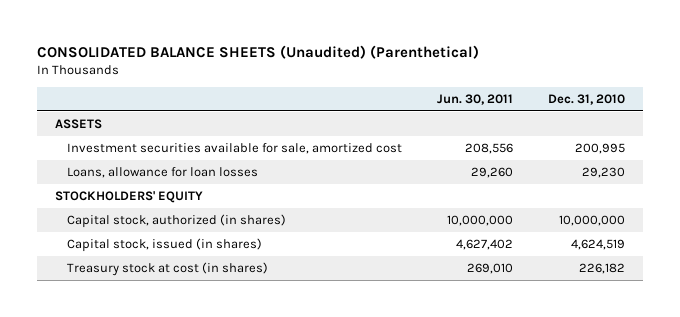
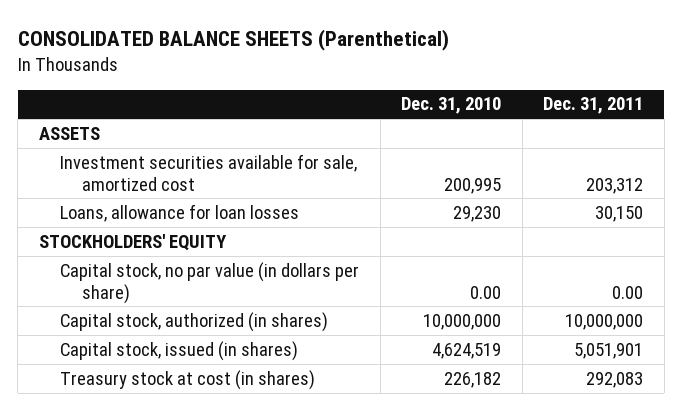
- CONSOLIDATED BALANCE SHEETS (Unaudited) (Parenthetical)
+ CONSOLIDATED BALANCE SHEETS (Parenthetical)
- | Jun. 30, 2011 | Dec. 31, 2010
+ | Dec. 31, 2010 | Dec. 31, 2011
+ Capital stock, no par value (in dollars per share) | 0.00 | 0.00

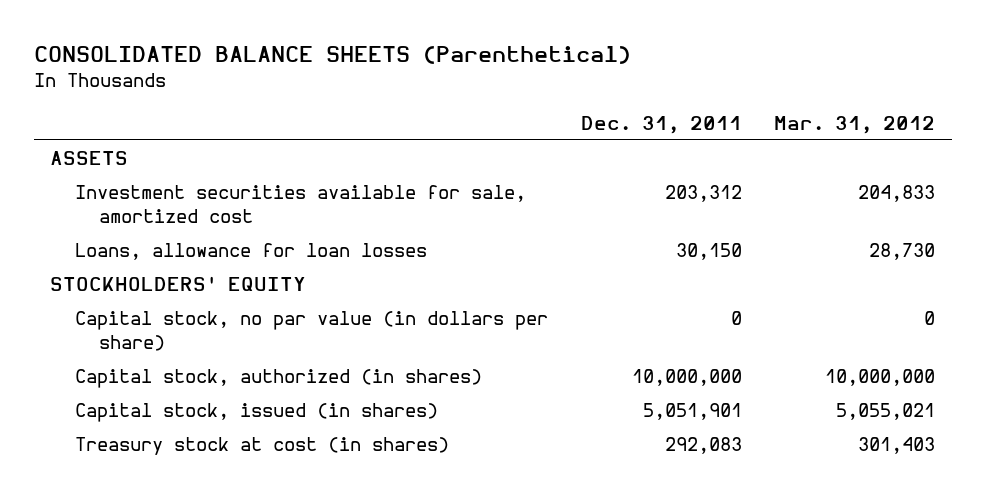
- | Dec. 31, 2010 | Dec. 31, 2011
+ | Dec. 31, 2011 | Mar. 31, 2012
- Capital stock, no par value (in dollars per share) | 0.00 | 0.00
+ Capital stock, no par value (in dollars per share) | 0 | 0

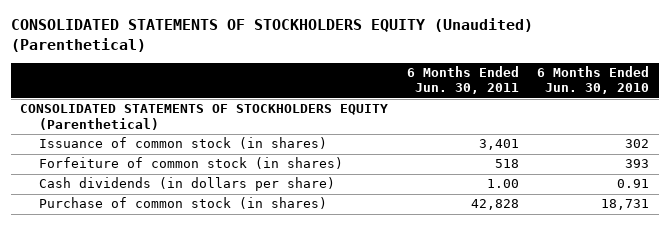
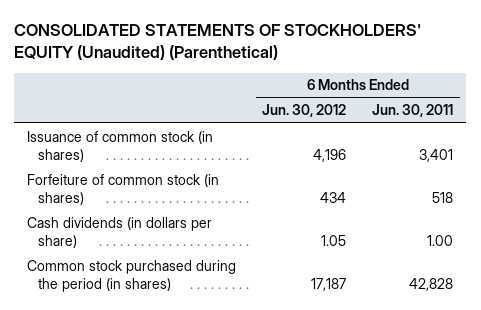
- CONSOLIDATED STATEMENTS OF STOCKHOLDERS EQUITY (Unaudited) (Parenthetical)
+ CONSOLIDATED STATEMENTS OF STOCKHOLDERS' EQUITY (Unaudited) (Parenthetical)
- | 6 Months Ended Jun. 30, 2011 | 6 Months Ended Jun. 30, 2010
+ | 6 Months Ended Jun. 30, 2012 | 6 Months Ended Jun. 30, 2011
- CONSOLIDATED STATEMENTS OF STOCKHOLDERS EQUITY (Parenthetical)
- Purchase of common stock (in shares) | 42,828 | 18,731
+ Common stock purchased during the period (in shares) | 17,187 | 42,828

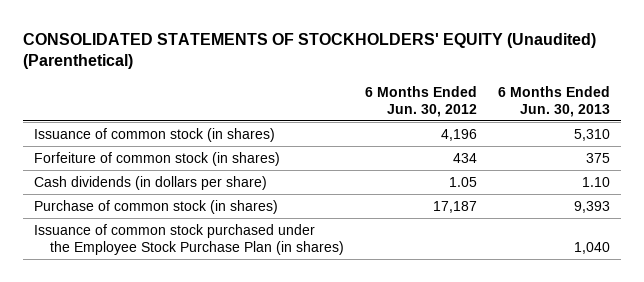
- | 6 Months Ended Jun. 30, 2012 | 6 Months Ended Jun. 30, 2011
+ | 6 Months Ended Jun. 30, 2012 | 6 Months Ended Jun. 30, 2013
- Common stock purchased during the period (in shares) | 17,187 | 42,828
+ Purchase of common stock (in shares) | 17,187 | 9,393
+ Issuance of common stock purchased under the Employee Stock Purchase Plan (in shares) | | 1,040

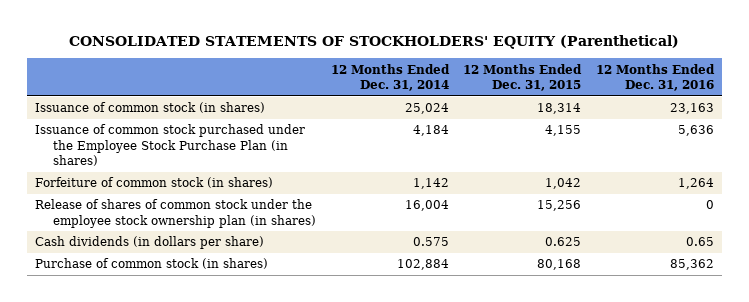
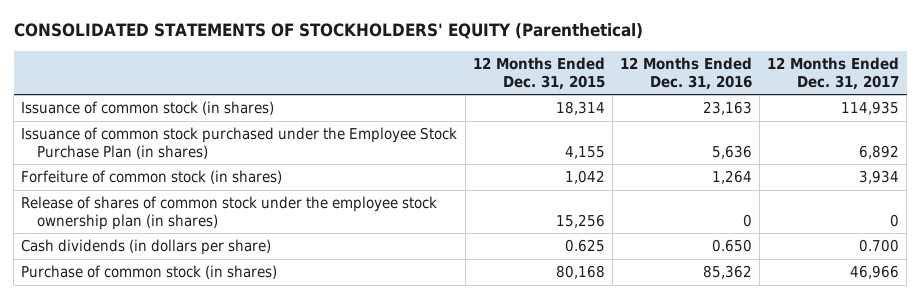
- | 12 Months Ended Dec. 31, 2014 | 12 Months Ended Dec. 31, 2015 | 12 Months Ended Dec. 31, 2016
+ | 12 Months Ended Dec. 31, 2015 | 12 Months Ended Dec. 31, 2016 | 12 Months Ended Dec. 31, 2017
- Cash dividends (in dollars per share) | 0.575 | 0.625 | 0.65
+ Cash dividends (in dollars per share) | 0.625 | 0.650 | 0.700

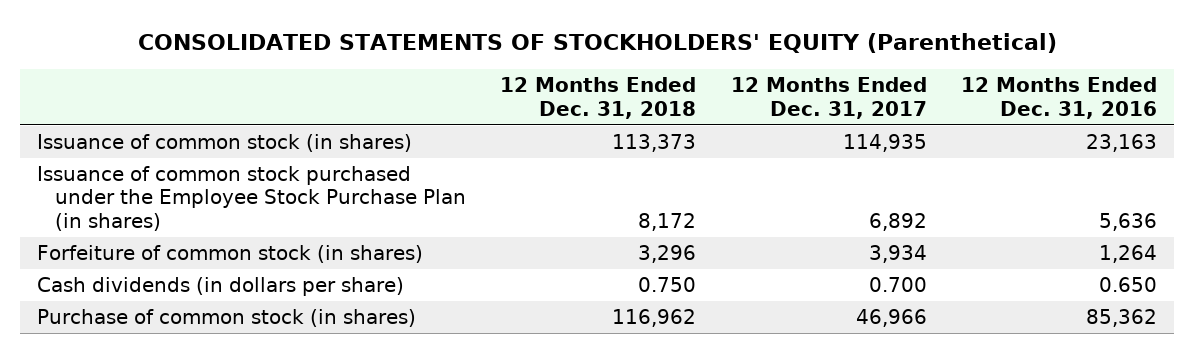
- | 12 Months Ended Dec. 31, 2015 | 12 Months Ended Dec. 31, 2016 | 12 Months Ended Dec. 31, 2017
+ | 12 Months Ended Dec. 31, 2018 | 12 Months Ended Dec. 31, 2017 | 12 Months Ended Dec. 31, 2016
- Release of shares of common stock under the employee stock ownership plan (in shares) | 15,256 | 0 | 0

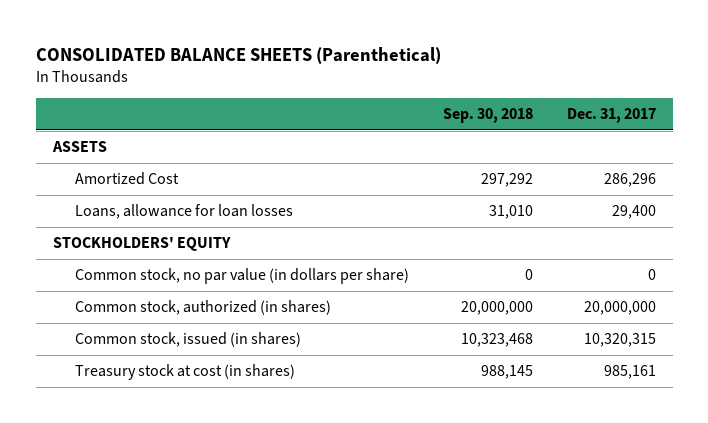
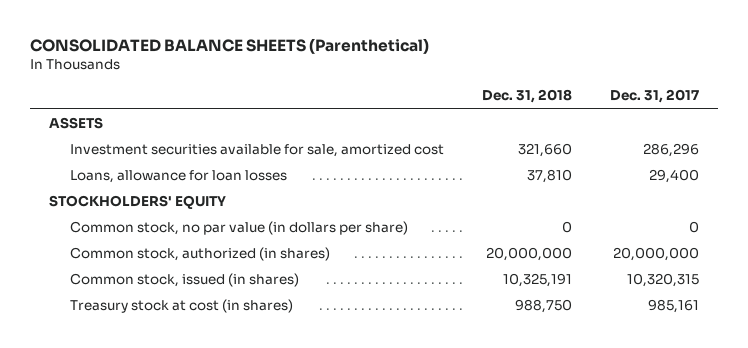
- | Sep. 30, 2018 | Dec. 31, 2017
+ | Dec. 31, 2018 | Dec. 31, 2017
- Amortized Cost | 297,292 | 286,296
+ Investment securities available for sale, amortized cost | 321,660 | 286,296

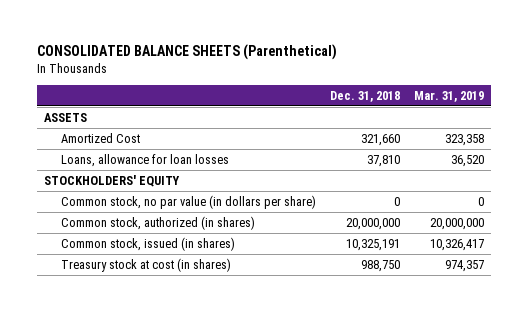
- | Dec. 31, 2018 | Dec. 31, 2017
+ | Dec. 31, 2018 | Mar. 31, 2019
- Investment securities available for sale, amortized cost | 321,660 | 286,296
+ Amortized Cost | 321,660 | 323,358

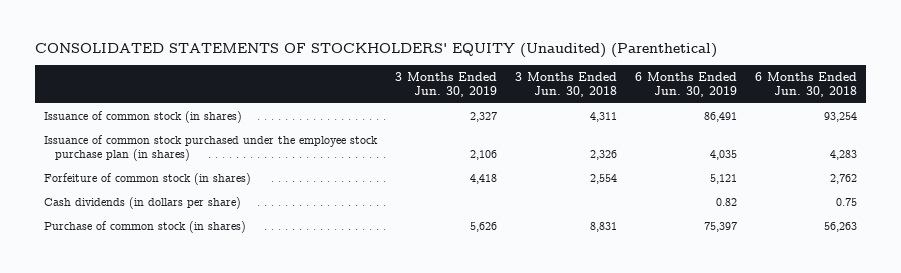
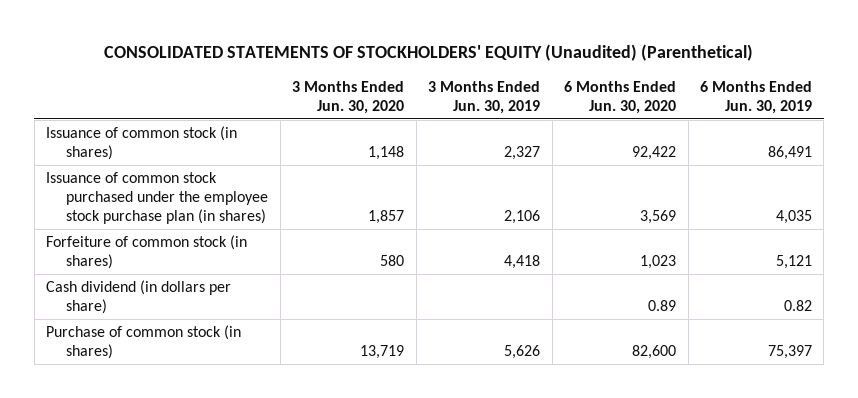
- | 3 Months Ended Jun. 30, 2019 | 3 Months Ended Jun. 30, 2018 | 6 Months Ended Jun. 30, 2019 | 6 Months Ended Jun. 30, 2018
+ | 3 Months Ended Jun. 30, 2020 | 3 Months Ended Jun. 30, 2019 | 6 Months Ended Jun. 30, 2020 | 6 Months Ended Jun. 30, 2019
- Cash dividends (in dollars per share) | | | 0.82 | 0.75
+ Cash dividend (in dollars per share) | | | 0.89 | 0.82

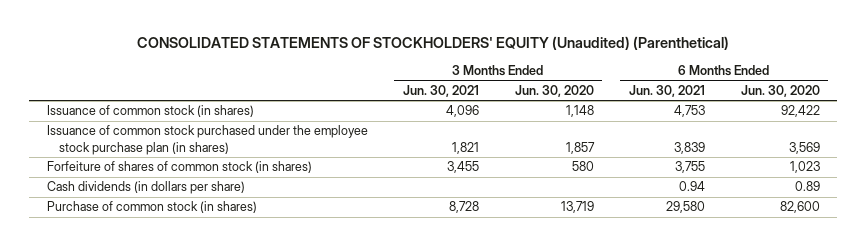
- | 3 Months Ended Jun. 30, 2020 | 3 Months Ended Jun. 30, 2019 | 6 Months Ended Jun. 30, 2020 | 6 Months Ended Jun. 30, 2019
+ | 3 Months Ended Jun. 30, 2021 | 3 Months Ended Jun. 30, 2020 | 6 Months Ended Jun. 30, 2021 | 6 Months Ended Jun. 30, 2020
- Forfeiture of common stock (in shares) | 580 | 4,418 | 1,023 | 5,121
- Cash dividend (in dollars per share) | | | 0.89 | 0.82
+ Forfeiture of shares of common stock (in shares) | 3,455 | 580 | 3,755 | 1,023
+ Cash dividends (in dollars per share) | | | 0.94 | 0.89

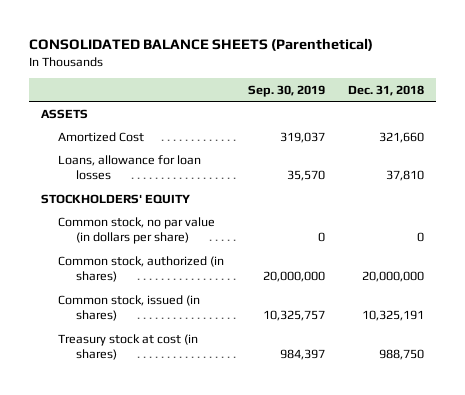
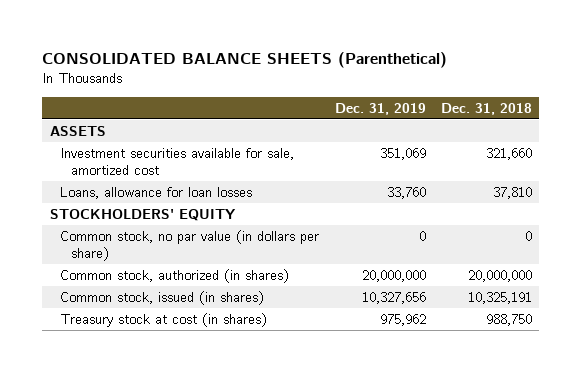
- | Sep. 30, 2019 | Dec. 31, 2018
+ | Dec. 31, 2019 | Dec. 31, 2018
- Amortized Cost | 319,037 | 321,660
+ Investment securities available for sale, amortized cost | 351,069 | 321,660

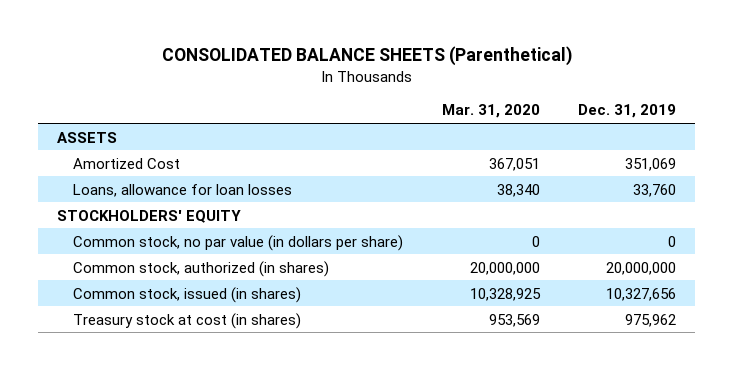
- | Dec. 31, 2019 | Dec. 31, 2018
+ | Mar. 31, 2020 | Dec. 31, 2019
- Investment securities available for sale, amortized cost | 351,069 | 321,660
+ Amortized Cost | 367,051 | 351,069

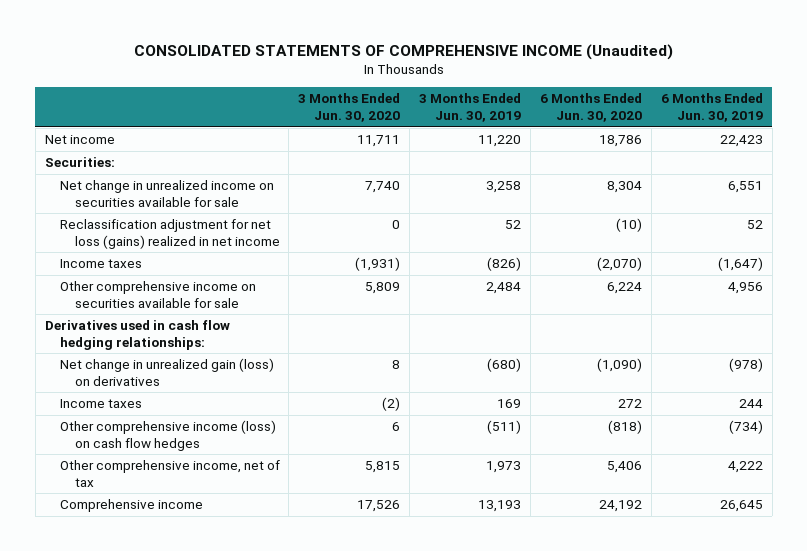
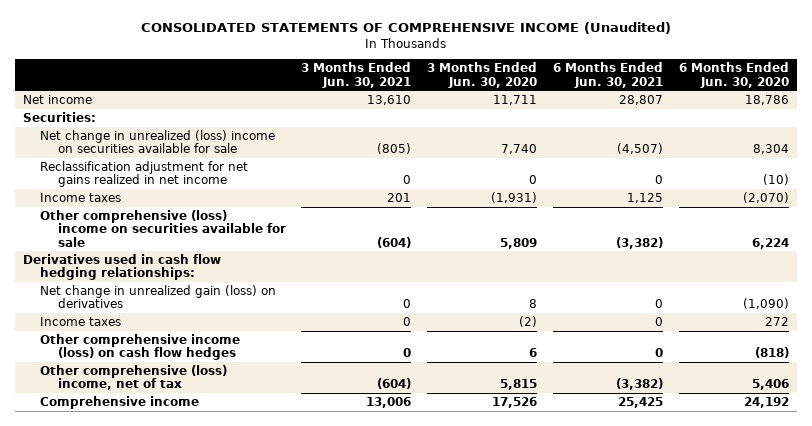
- | 3 Months Ended Jun. 30, 2020 | 3 Months Ended Jun. 30, 2019 | 6 Months Ended Jun. 30, 2020 | 6 Months Ended Jun. 30, 2019
+ | 3 Months Ended Jun. 30, 2021 | 3 Months Ended Jun. 30, 2020 | 6 Months Ended Jun. 30, 2021 | 6 Months Ended Jun. 30, 2020
- Net change in unrealized income on securities available for sale | 7,740 | 3,258 | 8,304 | 6,551
- Reclassification adjustment for net loss (gains) realized in net income | 0 | 52 | (10) | 52
+ Net change in unrealized (loss) income on securities available for sale | (805) | 7,740 | (4,507) | 8,304
+ Reclassification adjustment for net gains realized in net income | 0 | 0 | 0 | (10)
- Other comprehensive income on securities available for sale | 5,809 | 2,484 | 6,224 | 4,956
+ Other comprehensive (loss) income on securities available for sale | (604) | 5,809 | (3,382) | 6,224
- Other comprehensive income, net of tax | 5,815 | 1,973 | 5,406 | 4,222
+ Other comprehensive (loss) income, net of tax | (604) | 5,815 | (3,382) | 5,406

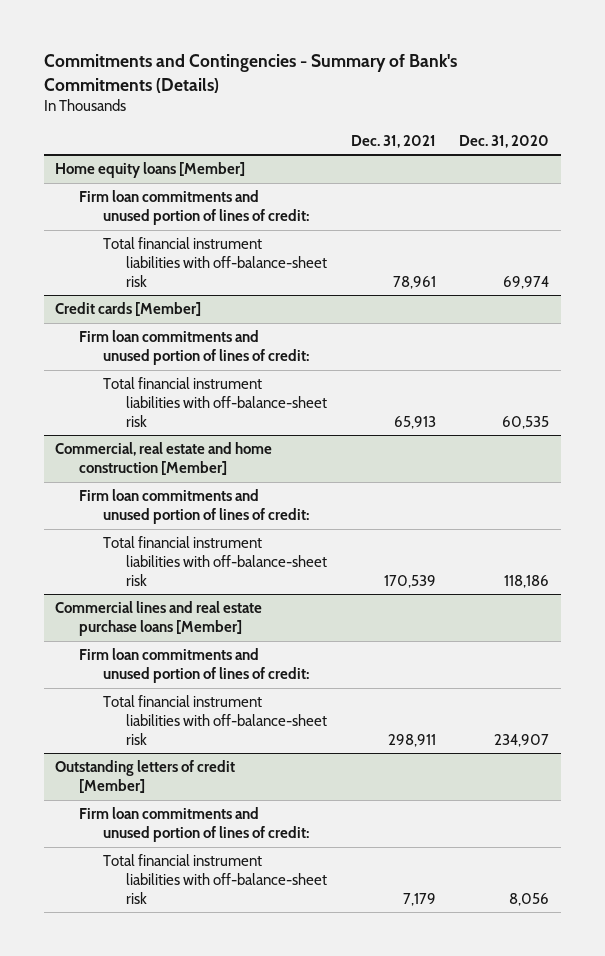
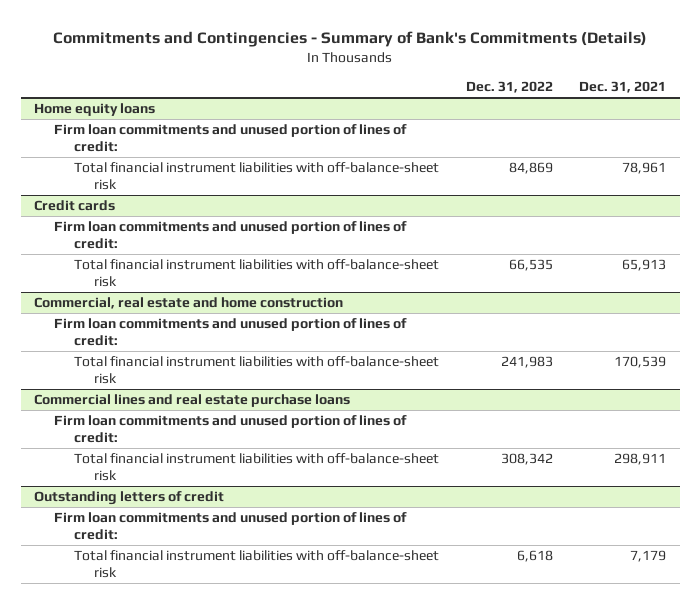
- | Dec. 31, 2021 | Dec. 31, 2020
+ | Dec. 31, 2022 | Dec. 31, 2021
- Home equity loans [Member]
+ Home equity loans
- Credit cards [Member]
+ Credit cards
- Commercial, real estate and home construction [Member]
+ Commercial, real estate and home construction
- Commercial lines and real estate purchase loans [Member]
+ Commercial lines and real estate purchase loans
- Outstanding letters of credit [Member]
+ Outstanding letters of credit

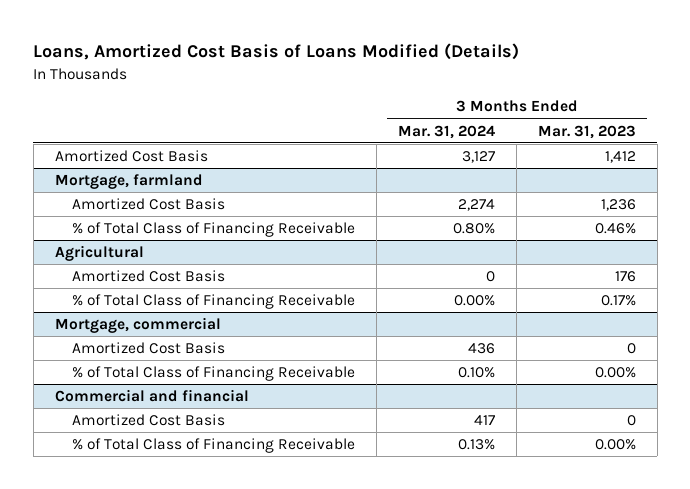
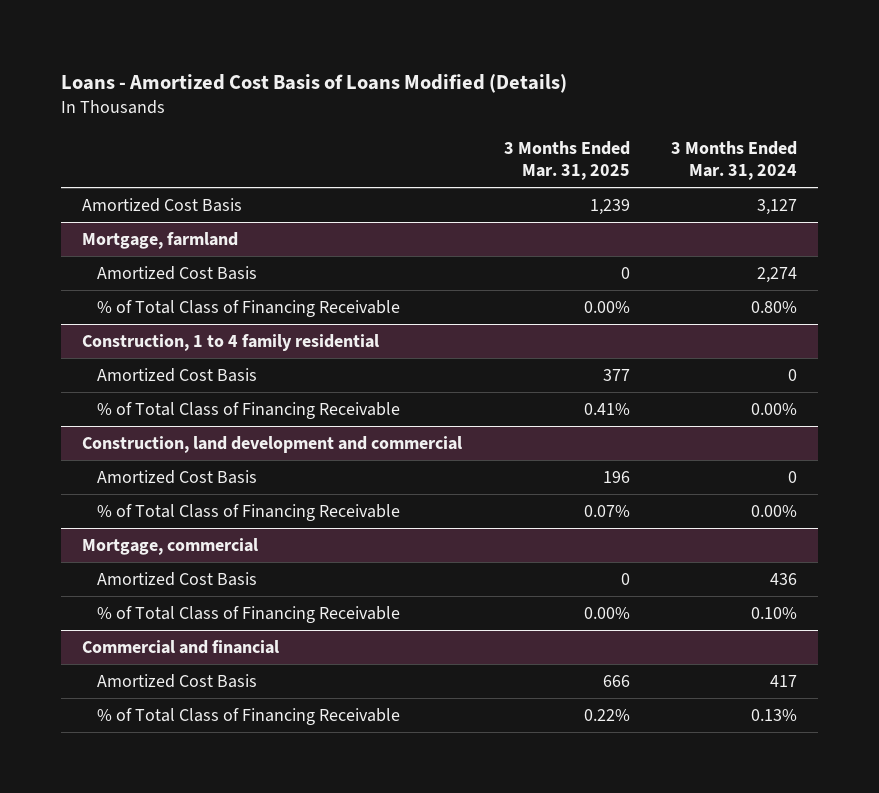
- Loans, Amortized Cost Basis of Loans Modified (Details)
+ Loans - Amortized Cost Basis of Loans Modified (Details)
- | 3 Months Ended Mar. 31, 2024 | 3 Months Ended Mar. 31, 2023
+ | 3 Months Ended Mar. 31, 2025 | 3 Months Ended Mar. 31, 2024
- Agricultural
+ Construction, 1 to 4 family residential
+ Construction, land development and commercial
+ Amortized Cost Basis | 196 | 0
+ % of Total Class of Financing Receivable | 0.07% | 0.00%

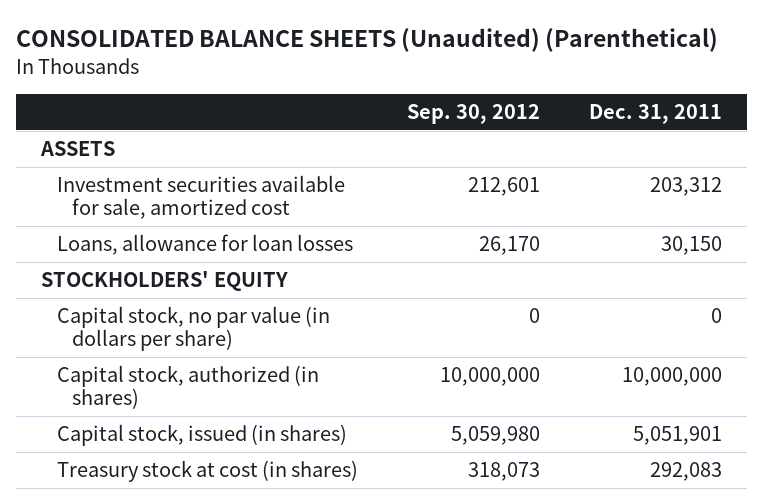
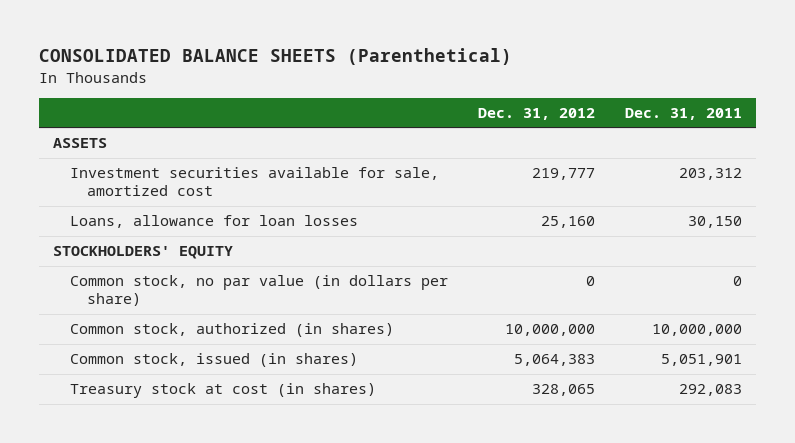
- CONSOLIDATED BALANCE SHEETS (Unaudited) (Parenthetical)
+ CONSOLIDATED BALANCE SHEETS (Parenthetical)
- | Sep. 30, 2012 | Dec. 31, 2011
+ | Dec. 31, 2012 | Dec. 31, 2011
- Capital stock, no par value (in dollars per share) | 0 | 0
- Capital stock, authorized (in shares) | 10,000,000 | 10,000,000
- Capital stock, issued (in shares) | 5,059,980 | 5,051,901
+ Common stock, no par value (in dollars per share) | 0 | 0
+ Common stock, authorized (in shares) | 10,000,000 | 10,000,000
+ Common stock, issued (in shares) | 5,064,383 | 5,051,901

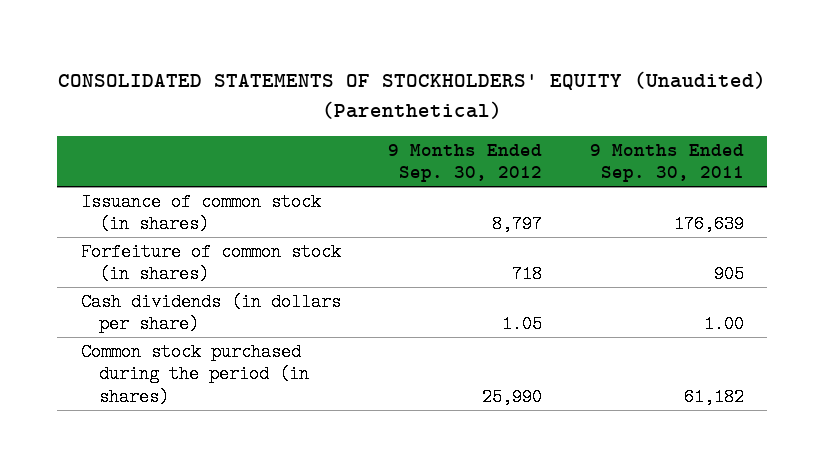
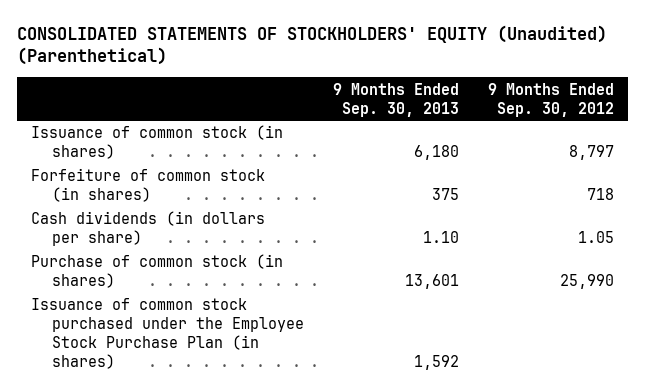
- | 9 Months Ended Sep. 30, 2012 | 9 Months Ended Sep. 30, 2011
+ | 9 Months Ended Sep. 30, 2013 | 9 Months Ended Sep. 30, 2012
- Common stock purchased during the period (in shares) | 25,990 | 61,182
+ Purchase of common stock (in shares) | 13,601 | 25,990
+ Issuance of common stock purchased under the Employee Stock Purchase Plan (in shares) | 1,592 |

